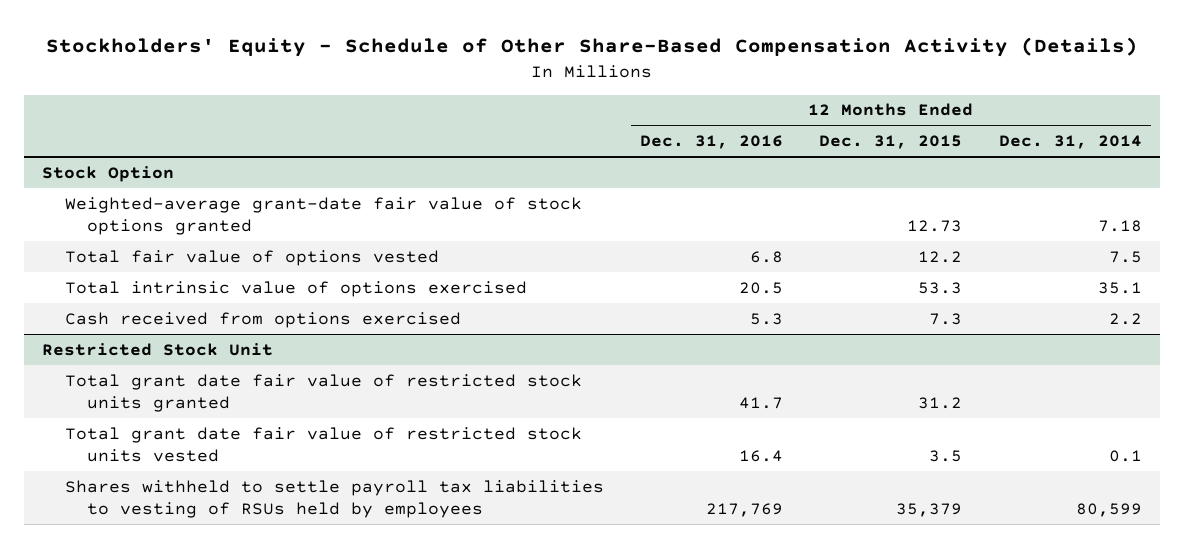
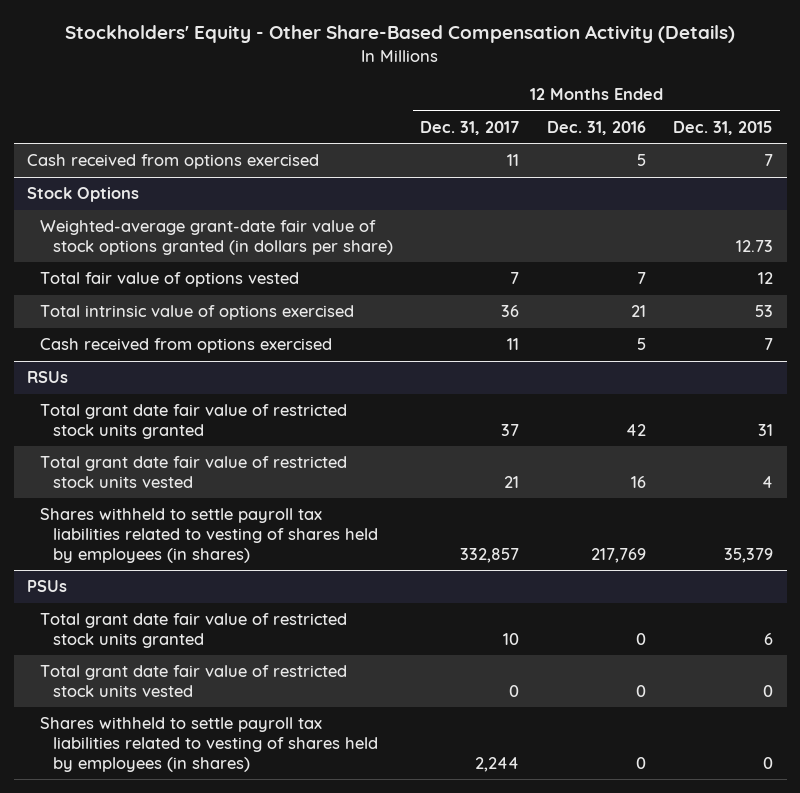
- Stockholders' Equity - Schedule of Other Share-Based Compensation Activity (Details)
+ Stockholders' Equity - Other Share-Based Compensation Activity (Details)
- | 12 Months Ended Dec. 31, 2016 | 12 Months Ended Dec. 31, 2015 | 12 Months Ended Dec. 31, 2014
+ | 12 Months Ended Dec. 31, 2017 | 12 Months Ended Dec. 31, 2016 | 12 Months Ended Dec. 31, 2015
- Stock Option
- Weighted-average grant-date fair value of stock options granted | | 12.73 | 7.18
- Total fair value of options vested | 6.8 | 12.2 | 7.5
- Total intrinsic value of options exercised | 20.5 | 53.3 | 35.1
- Cash received from options exercised | 5.3 | 7.3 | 2.2
- Restricted Stock Unit
- Total grant date fair value of restricted stock units granted | 41.7 | 31.2 |
- Total grant date fair value of restricted stock units vested | 16.4 | 3.5 | 0.1
- Shares withheld to settle payroll tax liabilities to vesting of RSUs held by employees | 217,769 | 35,379 | 80,599
+ Cash received from options exercised | 11 | 5 | 7
+ Stock Options
+ Weighted-average grant-date fair value of stock options granted (in dollars per share) | | | 12.73
+ Total fair value of options vested | 7 | 7 | 12
+ Total intrinsic value of options exercised | 36 | 21 | 53
+ Cash received from options exercised | 11 | 5 | 7
+ RSUs
+ Total grant date fair value of restricted stock units granted | 37 | 42 | 31
+ Total grant date fair value of restricted stock units vested | 21 | 16 | 4
+ Shares withheld to settle payroll tax liabilities related to vesting of shares held by employees (in shares) | 332,857 | 217,769 | 35,379
+ PSUs
+ Total grant date fair value of restricted stock units granted | 10 | 0 | 6
+ Total grant date fair value of restricted stock units vested | 0 | 0 | 0
+ Shares withheld to settle payroll tax liabilities related to vesting of shares held by employees (in shares) | 2,244 | 0 | 0

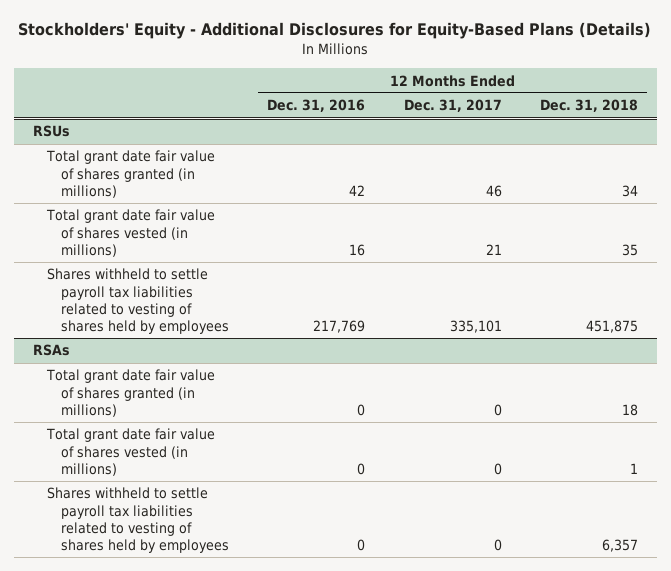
- Stockholders' Equity - Other Share-Based Compensation Activity (Details)
+ Stockholders' Equity - Additional Disclosures for Equity-Based Plans (Details)
- | 12 Months Ended Dec. 31, 2017 | 12 Months Ended Dec. 31, 2016 | 12 Months Ended Dec. 31, 2015
+ | 12 Months Ended Dec. 31, 2016 | 12 Months Ended Dec. 31, 2017 | 12 Months Ended Dec. 31, 2018
- Cash received from options exercised | 11 | 5 | 7
- Stock Options
- Weighted-average grant-date fair value of stock options granted (in dollars per share) | | | 12.73
- Total fair value of options vested | 7 | 7 | 12
- Total intrinsic value of options exercised | 36 | 21 | 53
- Cash received from options exercised | 11 | 5 | 7
@ RSUs
- Total grant date fair value of restricted stock units granted | 37 | 42 | 31
- Total grant date fair value of restricted stock units vested | 21 | 16 | 4
- Shares withheld to settle payroll tax liabilities related to vesting of shares held by employees (in shares) | 332,857 | 217,769 | 35,379
- PSUs
- Total grant date fair value of restricted stock units granted | 10 | 0 | 6
- Total grant date fair value of restricted stock units vested | 0 | 0 | 0
- Shares withheld to settle payroll tax liabilities related to vesting of shares held by employees (in shares) | 2,244 | 0 | 0
@ RSUs
+ Total grant date fair value of shares granted (in millions) | 42 | 46 | 34
+ Total grant date fair value of shares vested (in millions) | 16 | 21 | 35
+ Shares withheld to settle payroll tax liabilities related to vesting of shares held by employees | 217,769 | 335,101 | 451,875
+ RSAs
+ Total grant date fair value of shares granted (in millions) | 0 | 0 | 18
+ Total grant date fair value of shares vested (in millions) | 0 | 0 | 1
+ Shares withheld to settle payroll tax liabilities related to vesting of shares held by employees | 0 | 0 | 6,357

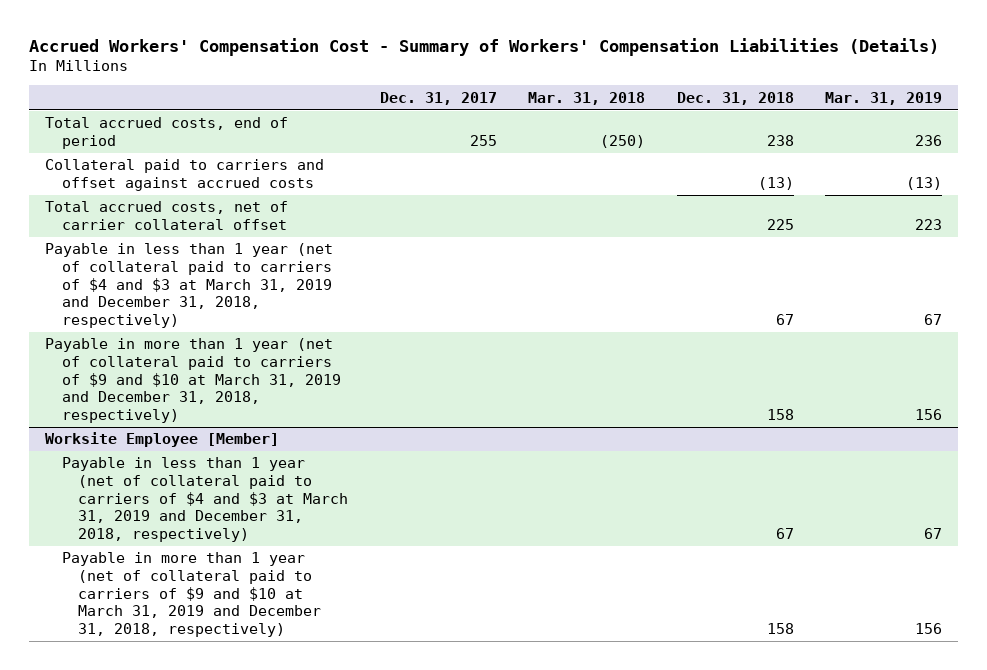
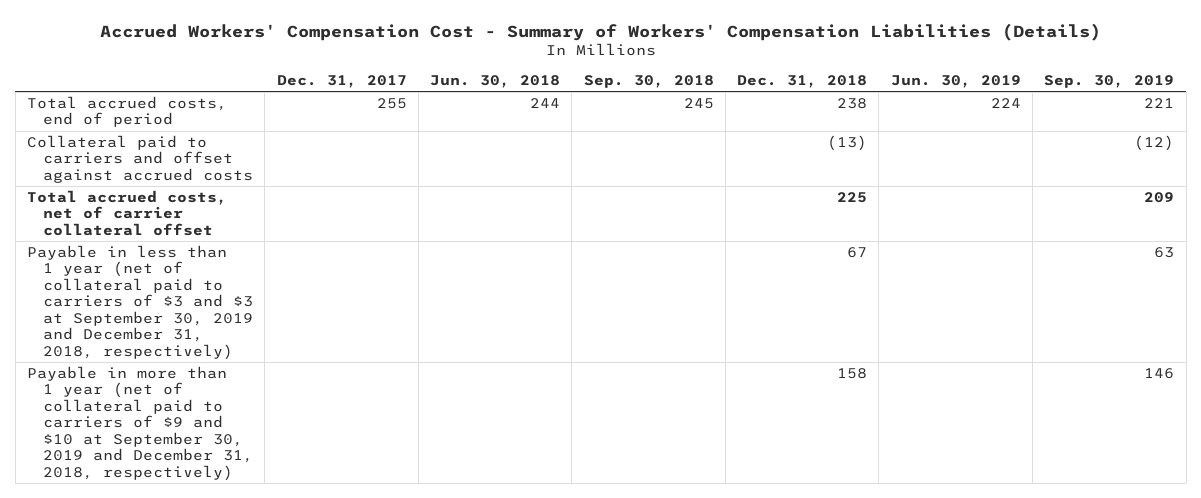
- | Dec. 31, 2017 | Mar. 31, 2018 | Dec. 31, 2018 | Mar. 31, 2019
+ | Dec. 31, 2017 | Jun. 30, 2018 | Sep. 30, 2018 | Dec. 31, 2018 | Jun. 30, 2019 | Sep. 30, 2019
- Payable in less than 1 year (net of collateral paid to carriers of $4 and $3 at March 31, 2019 and December 31, 2018, respectively) | | | 67 | 67
- Payable in more than 1 year (net of collateral paid to carriers of $9 and $10 at March 31, 2019 and December 31, 2018, respectively) | | | 158 | 156
- Worksite Employee [Member]
- Payable in less than 1 year (net of collateral paid to carriers of $4 and $3 at March 31, 2019 and December 31, 2018, respectively) | | | 67 | 67
- Payable in more than 1 year (net of collateral paid to carriers of $9 and $10 at March 31, 2019 and December 31, 2018, respectively) | | | 158 | 156
+ Payable in less than 1 year (net of collateral paid to carriers of $3 and $3 at September 30, 2019 and December 31, 2018, respectively) | | | | 67 | | 63
+ Payable in more than 1 year (net of collateral paid to carriers of $9 and $10 at September 30, 2019 and December 31, 2018, respectively) | | | | 158 | | 146

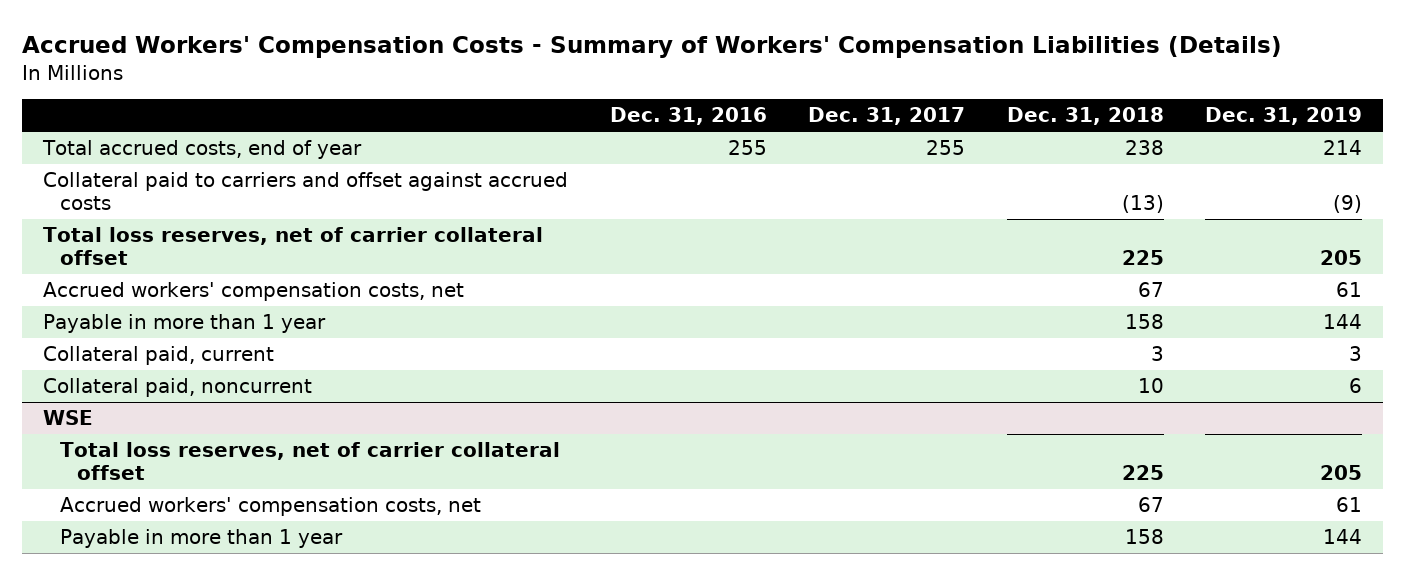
- Accrued Workers' Compensation Cost - Summary of Workers' Compensation Liabilities (Details)
+ Accrued Workers' Compensation Costs - Summary of Workers' Compensation Liabilities (Details)
- | Dec. 31, 2017 | Jun. 30, 2018 | Sep. 30, 2018 | Dec. 31, 2018 | Jun. 30, 2019 | Sep. 30, 2019
+ | Dec. 31, 2016 | Dec. 31, 2017 | Dec. 31, 2018 | Dec. 31, 2019
- Total accrued costs, end of period | 255 | 244 | 245 | 238 | 224 | 221
+ Total accrued costs, end of year | 255 | 255 | 238 | 214
- Total accrued costs, net of carrier collateral offset | | | | 225 | | 209
- Payable in less than 1 year (net of collateral paid to carriers of $3 and $3 at September 30, 2019 and December 31, 2018, respectively) | | | | 67 | | 63
- Payable in more than 1 year (net of collateral paid to carriers of $9 and $10 at September 30, 2019 and December 31, 2018, respectively) | | | | 158 | | 146
+ Total loss reserves, net of carrier collateral offset | | | 225 | 205
+ Accrued workers' compensation costs, net | | | 67 | 61
+ Payable in more than 1 year | | | 158 | 144
+ Collateral paid, current | | | 3 | 3
+ Collateral paid, noncurrent | | | 10 | 6
+ WSE
+ Total loss reserves, net of carrier collateral offset | | | 225 | 205
+ Accrued workers' compensation costs, net | | | 67 | 61
+ Payable in more than 1 year | | | 158 | 144

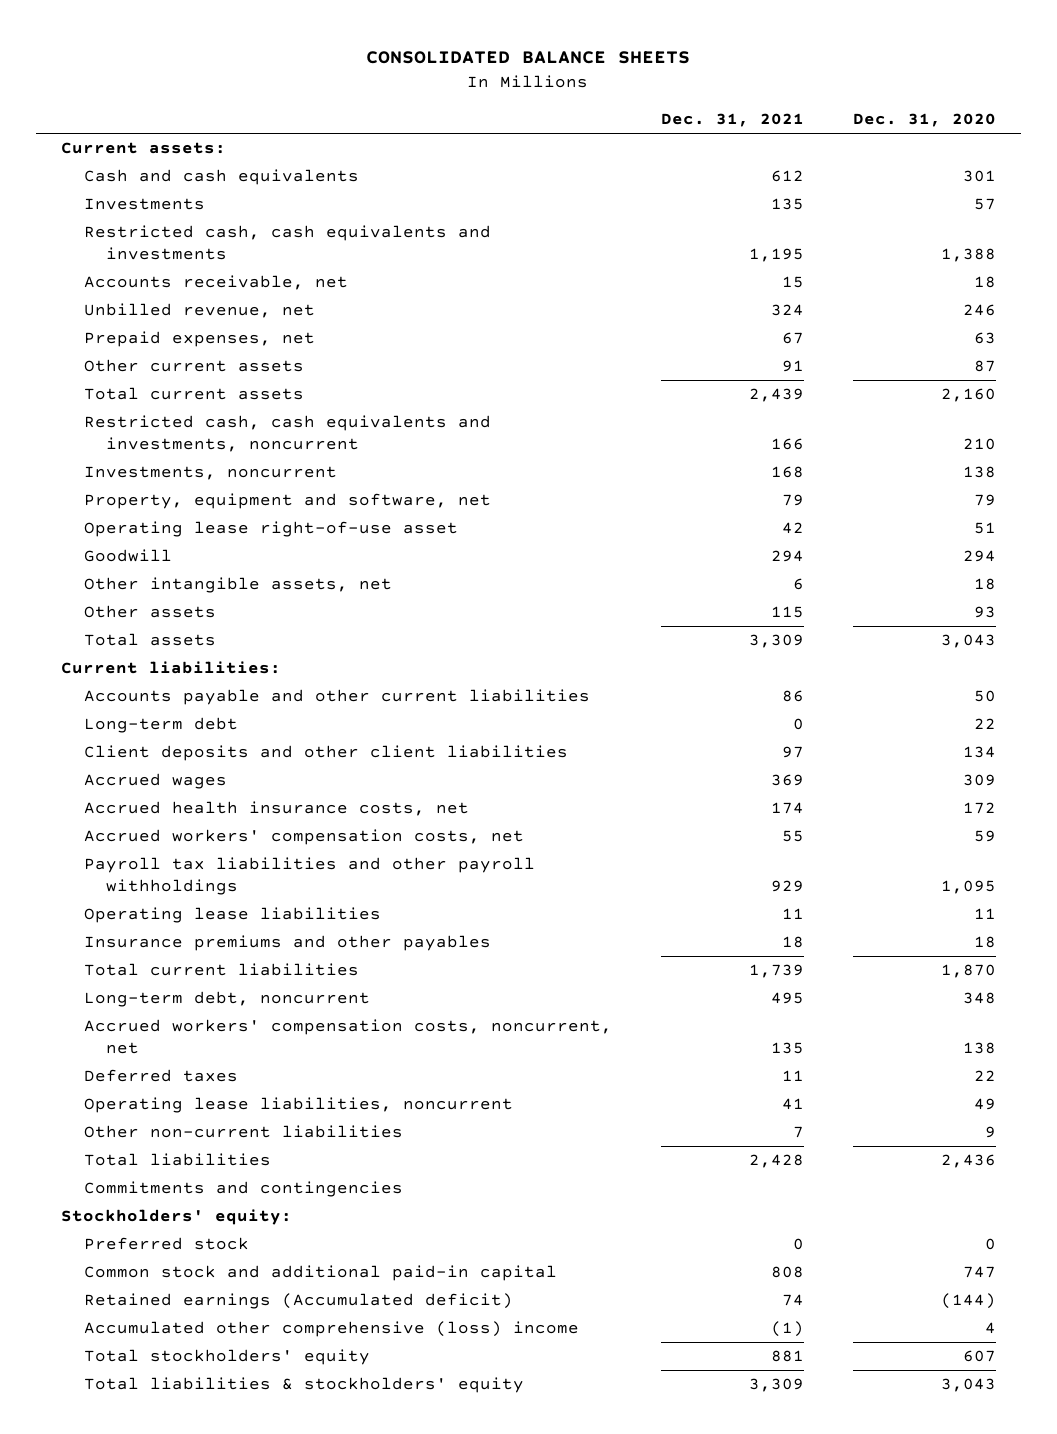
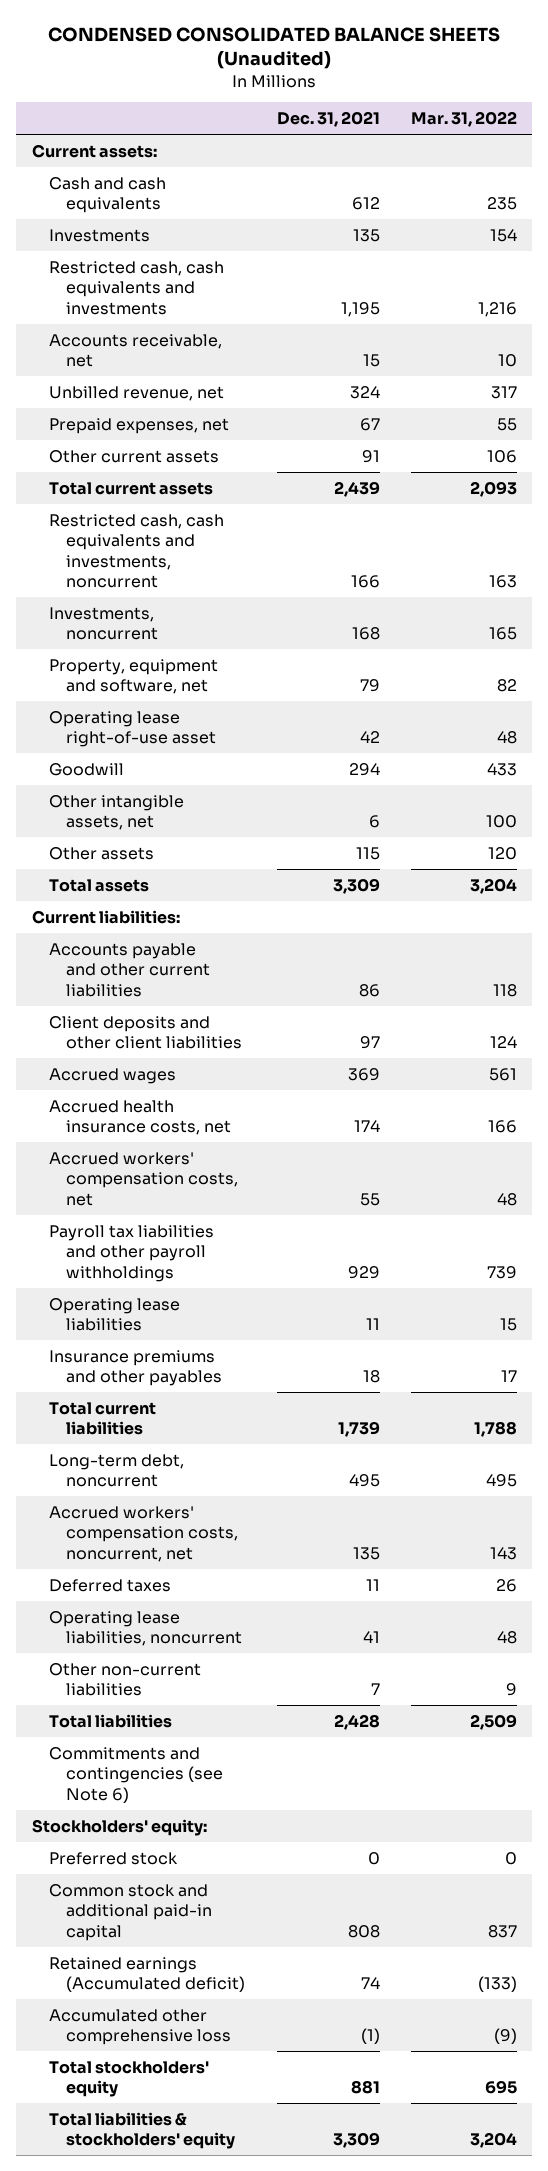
- CONSOLIDATED BALANCE SHEETS
+ CONDENSED CONSOLIDATED BALANCE SHEETS (Unaudited)
- | Dec. 31, 2021 | Dec. 31, 2020
+ | Dec. 31, 2021 | Mar. 31, 2022
- Long-term debt | 0 | 22
- Commitments and contingencies
+ Commitments and contingencies (see Note 6)
- Accumulated other comprehensive (loss) income | (1) | 4
+ Accumulated other comprehensive loss | (1) | (9)

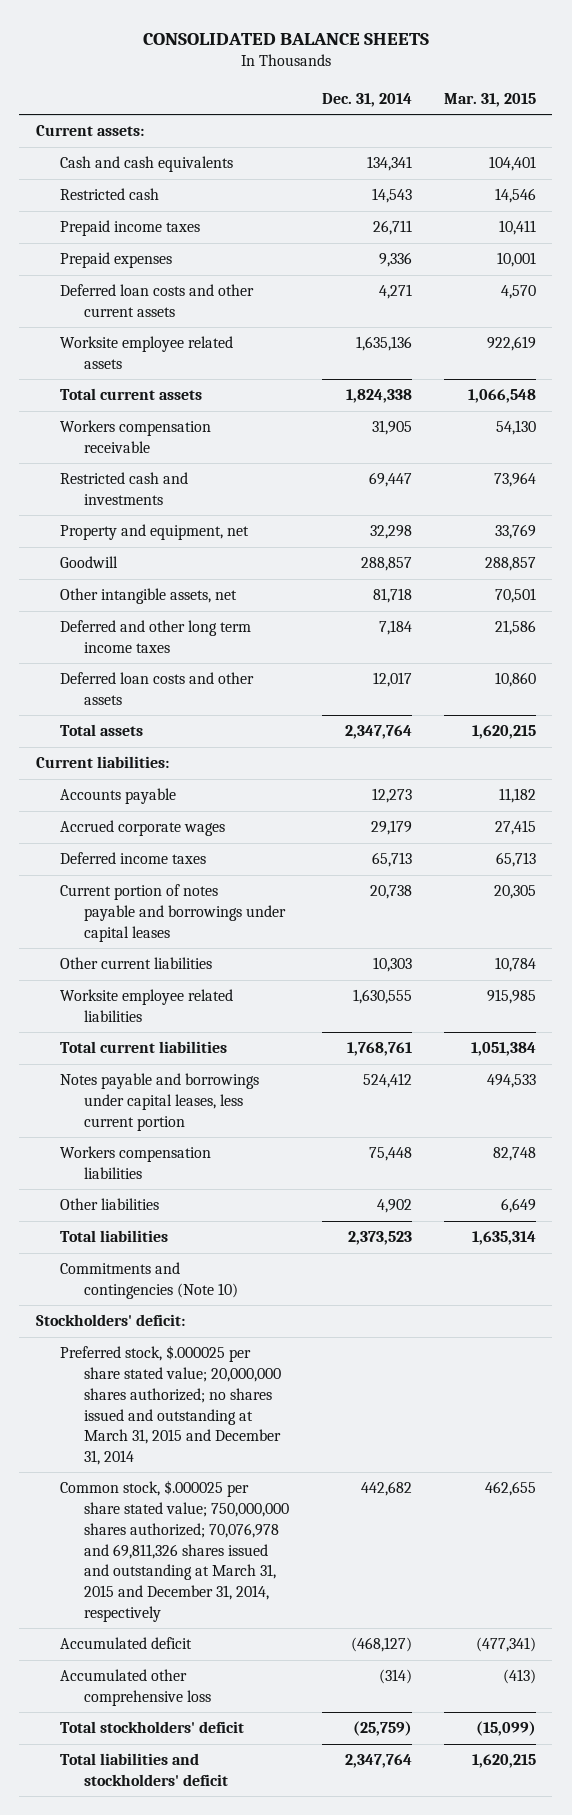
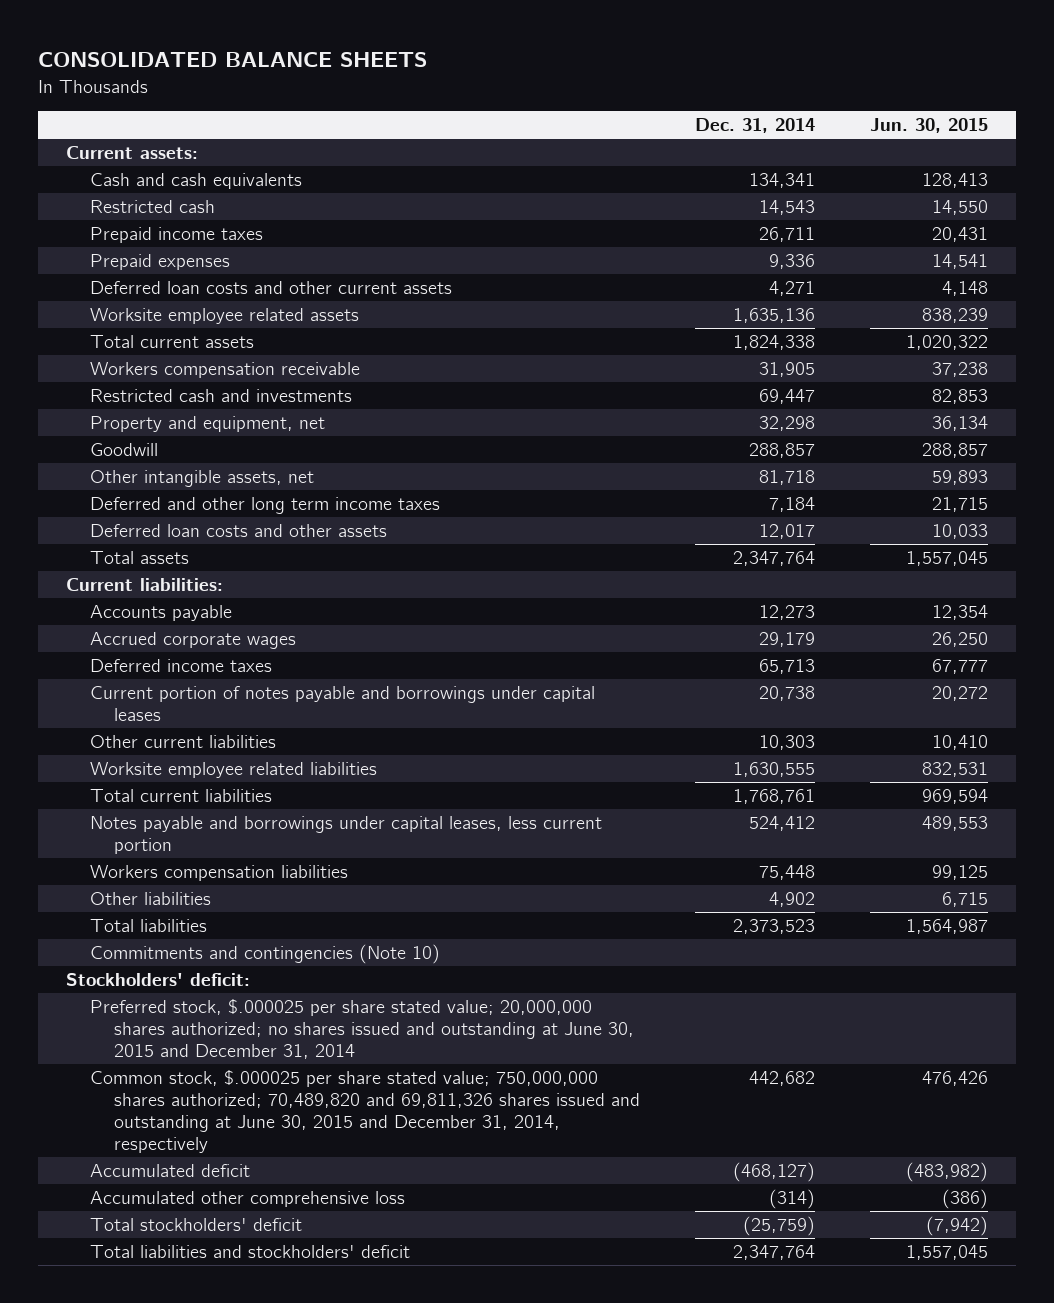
- | Dec. 31, 2014 | Mar. 31, 2015
+ | Dec. 31, 2014 | Jun. 30, 2015
- Preferred stock, $.000025 per share stated value; 20,000,000 shares authorized; no shares issued and outstanding at March 31, 2015 and December 31, 2014
- Common stock, $.000025 per share stated value; 750,000,000 shares authorized; 70,076,978 and 69,811,326 shares issued and outstanding at March 31, 2015 and December 31, 2014, respectively | 442,682 | 462,655
+ Preferred stock, $.000025 per share stated value; 20,000,000 shares authorized; no shares issued and outstanding at June 30, 2015 and December 31, 2014
+ Common stock, $.000025 per share stated value; 750,000,000 shares authorized; 70,489,820 and 69,811,326 shares issued and outstanding at June 30, 2015 and December 31, 2014, respectively | 442,682 | 476,426

